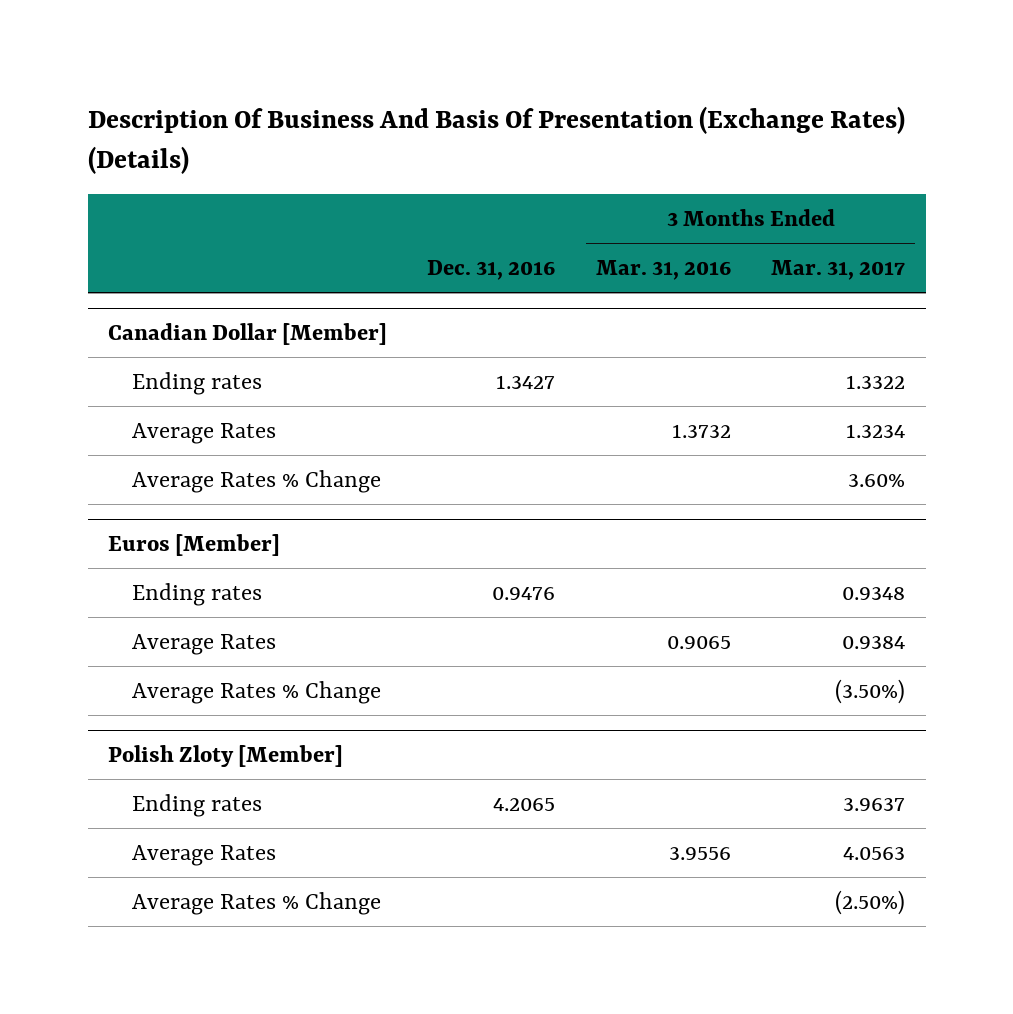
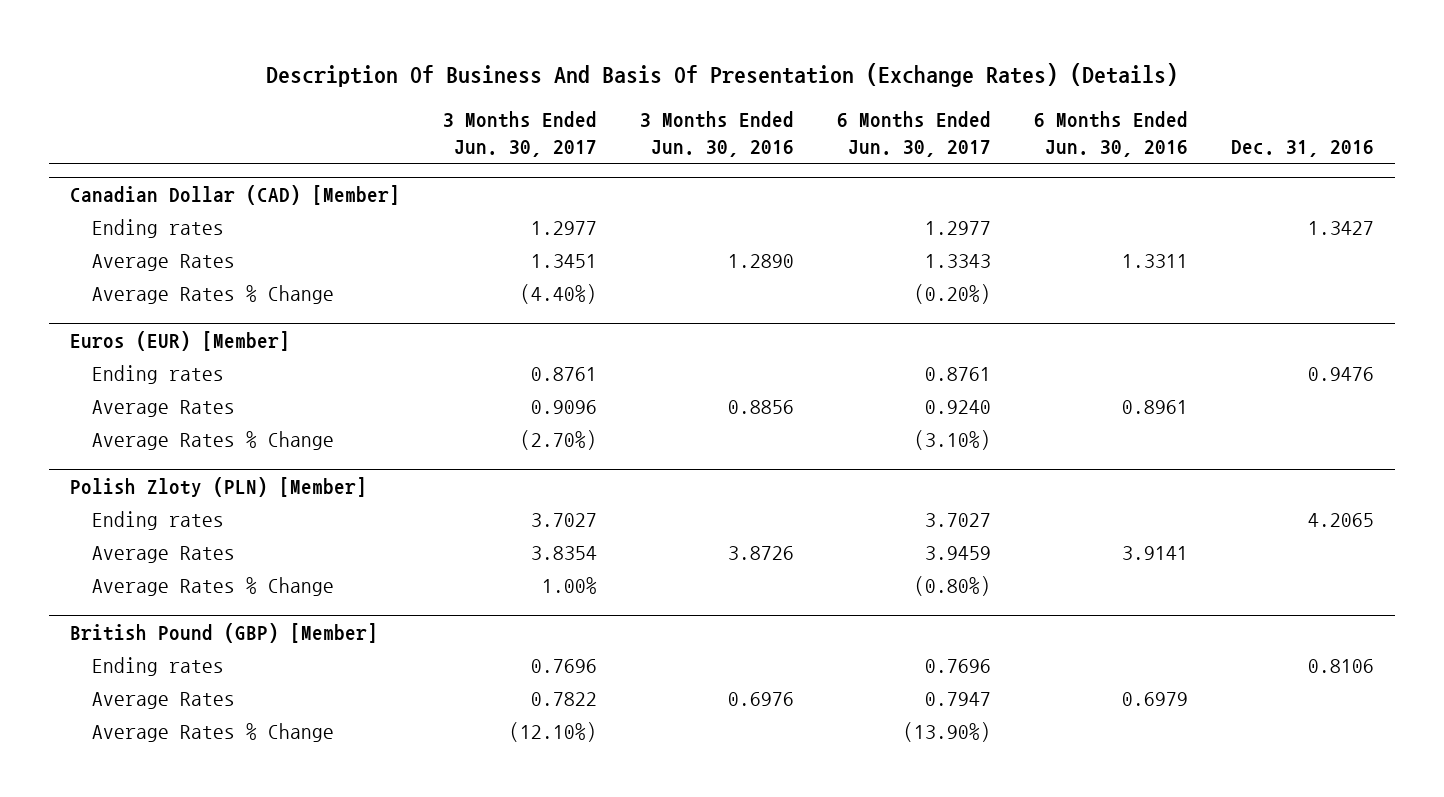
- | Dec. 31, 2016 | 3 Months Ended Mar. 31, 2016 | 3 Months Ended Mar. 31, 2017
+ | 3 Months Ended Jun. 30, 2017 | 3 Months Ended Jun. 30, 2016 | 6 Months Ended Jun. 30, 2017 | 6 Months Ended Jun. 30, 2016 | Dec. 31, 2016
- Canadian Dollar [Member]
+ Canadian Dollar (CAD) [Member]
- Euros [Member]
+ Euros (EUR) [Member]
- Polish Zloty [Member]
+ Polish Zloty (PLN) [Member]
+ British Pound (GBP) [Member]
+ Ending rates | 0.7696 | | 0.7696 | | 0.8106
+ Average Rates | 0.7822 | 0.6976 | 0.7947 | 0.6979 |
+ Average Rates % Change | (12.10%) | | (13.90%) | |

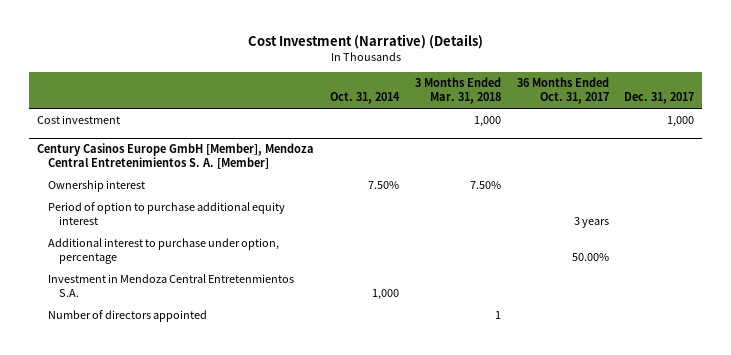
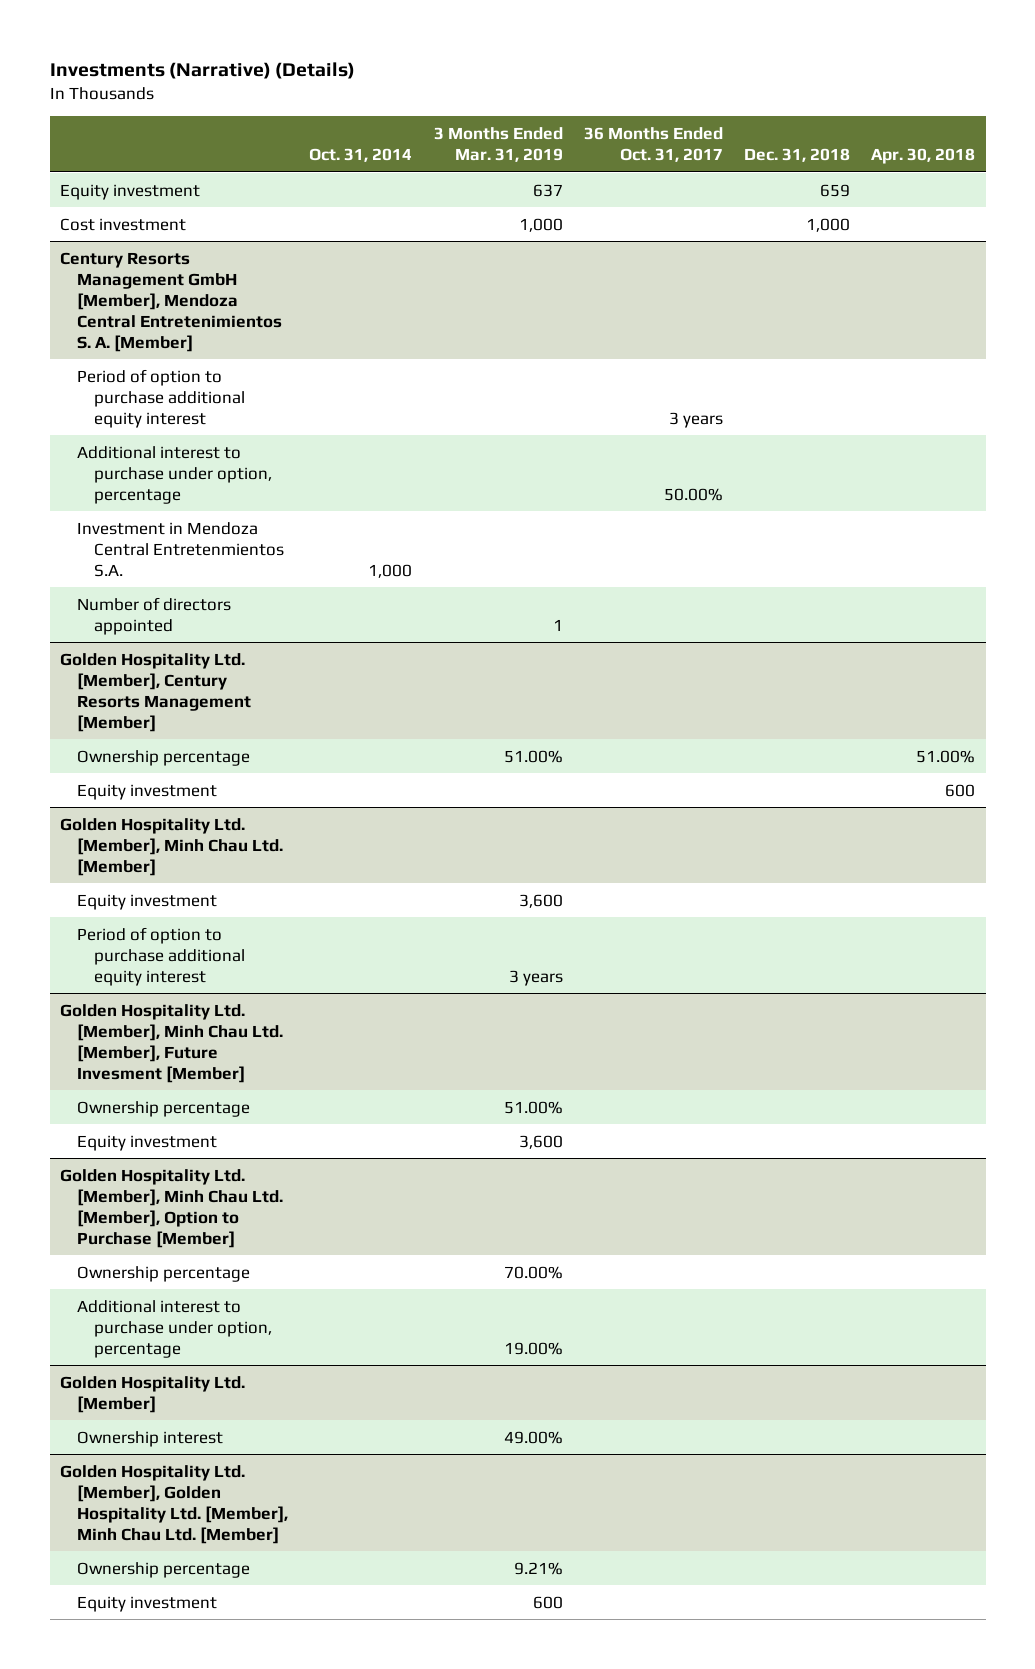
- Cost Investment (Narrative) (Details)
+ Investments (Narrative) (Details)
- | Oct. 31, 2014 | 3 Months Ended Mar. 31, 2018 | 36 Months Ended Oct. 31, 2017 | Dec. 31, 2017
+ | Oct. 31, 2014 | 3 Months Ended Mar. 31, 2019 | 36 Months Ended Oct. 31, 2017 | Dec. 31, 2018 | Apr. 30, 2018
+ Equity investment | | 637 | | 659 |
- Century Casinos Europe GmbH [Member], Mendoza Central Entretenimientos S. A. [Member]
- Ownership interest | 7.50% | 7.50% | |
+ Century Resorts Management GmbH [Member], Mendoza Central Entretenimientos S. A. [Member]
+ Golden Hospitality Ltd. [Member], Century Resorts Management [Member]
+ Ownership percentage | | 51.00% | | | 51.00%
+ Equity investment | | | | | 600
+ Golden Hospitality Ltd. [Member], Minh Chau Ltd. [Member]
+ Equity investment | | 3,600 | | |
+ Period of option to purchase additional equity interest | | 3 years | | |
+ Golden Hospitality Ltd. [Member], Minh Chau Ltd. [Member], Future Invesment [Member]
+ Ownership percentage | | 51.00% | | |
+ Equity investment | | 3,600 | | |
+ Golden Hospitality Ltd. [Member], Minh Chau Ltd. [Member], Option to Purchase [Member]
+ Ownership percentage | | 70.00% | | |
+ Additional interest to purchase under option, percentage | | 19.00% | | |
+ Golden Hospitality Ltd. [Member]
+ Ownership interest | | 49.00% | | |
+ Golden Hospitality Ltd. [Member], Golden Hospitality Ltd. [Member], Minh Chau Ltd. [Member]
+ Ownership percentage | | 9.21% | | |
+ Equity investment | | 600 | | |

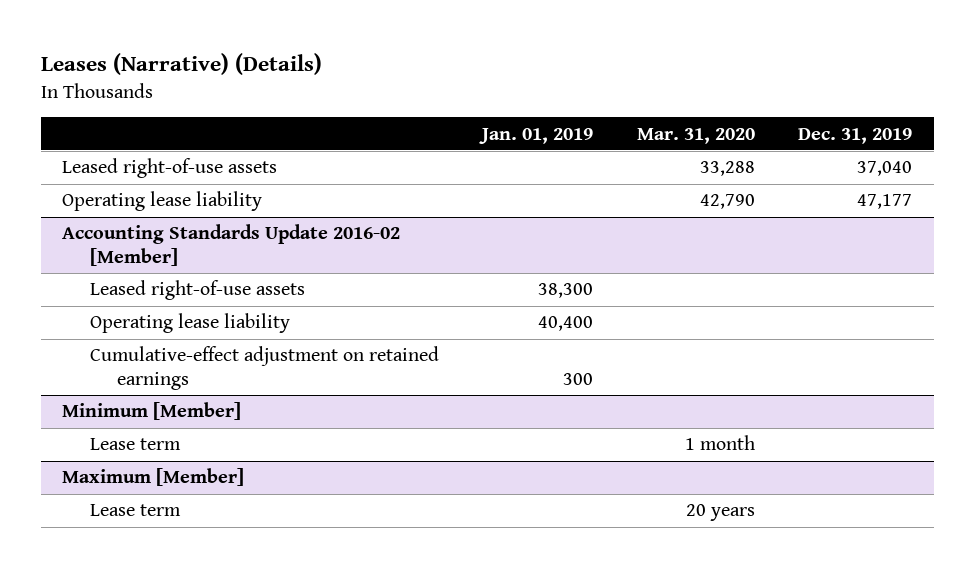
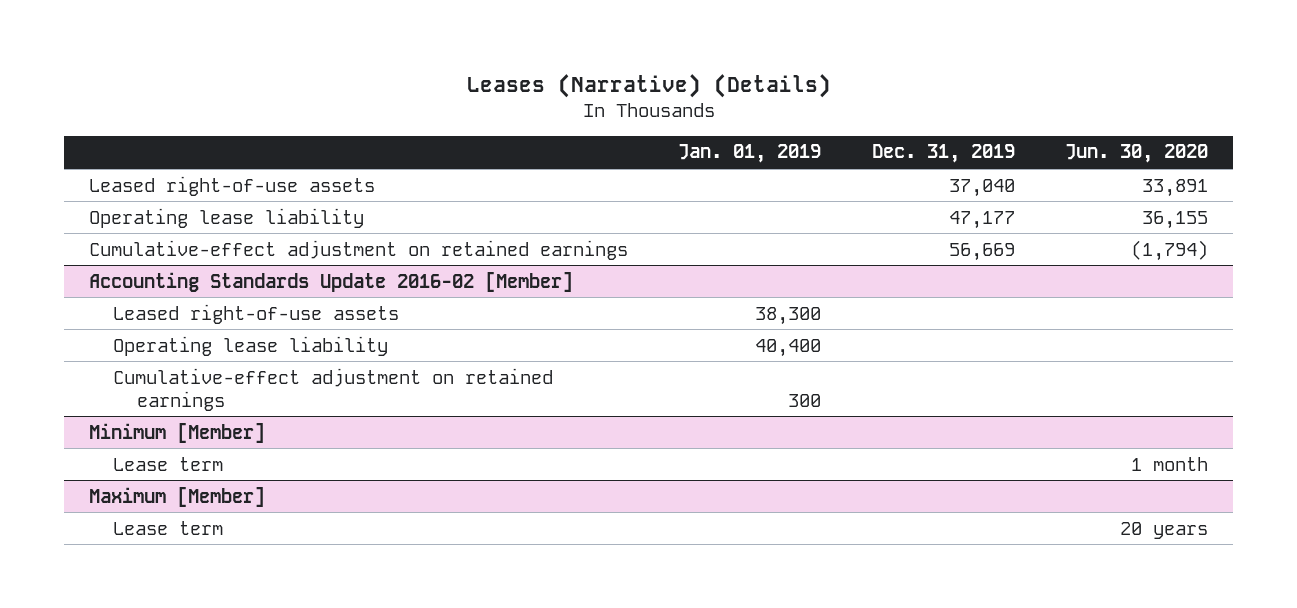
- | Jan. 01, 2019 | Mar. 31, 2020 | Dec. 31, 2019
+ | Jan. 01, 2019 | Dec. 31, 2019 | Jun. 30, 2020
+ Cumulative-effect adjustment on retained earnings | | 56,669 | (1,794)

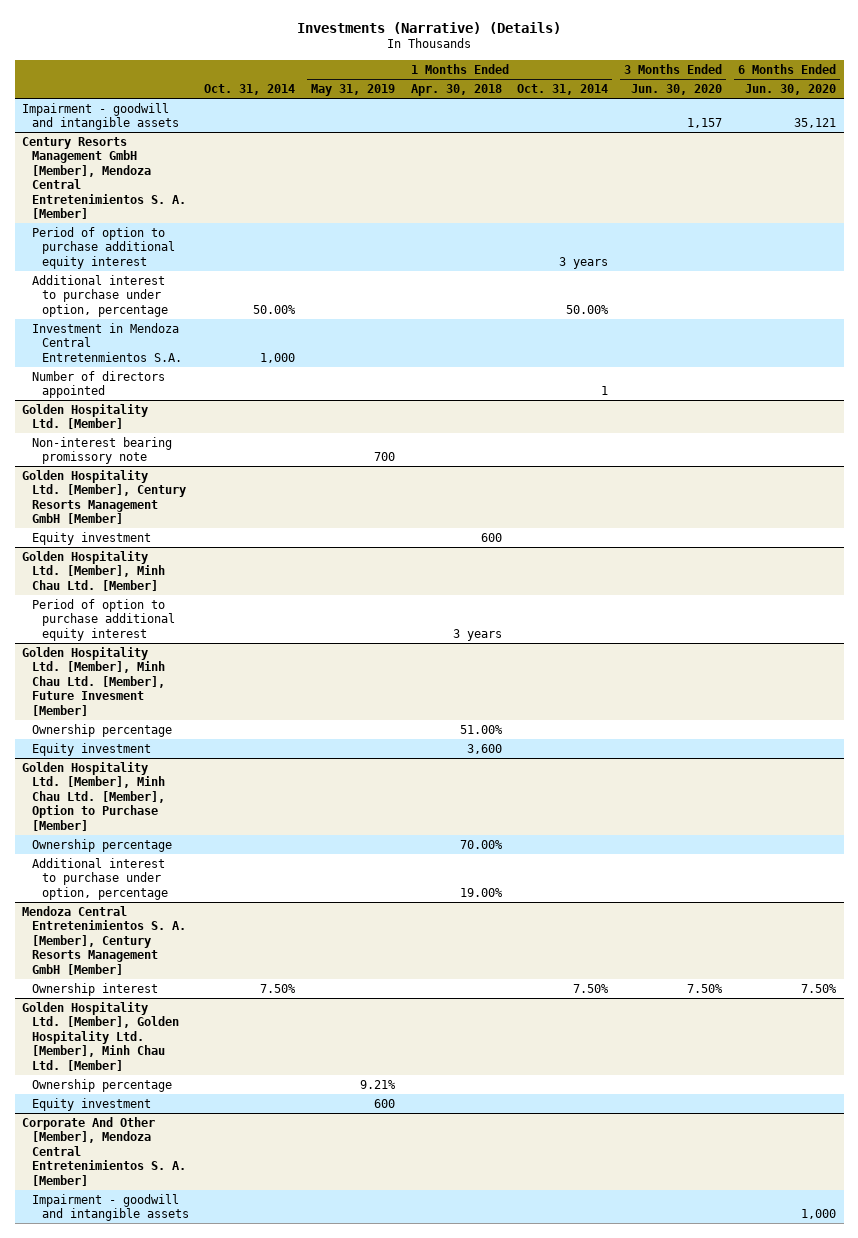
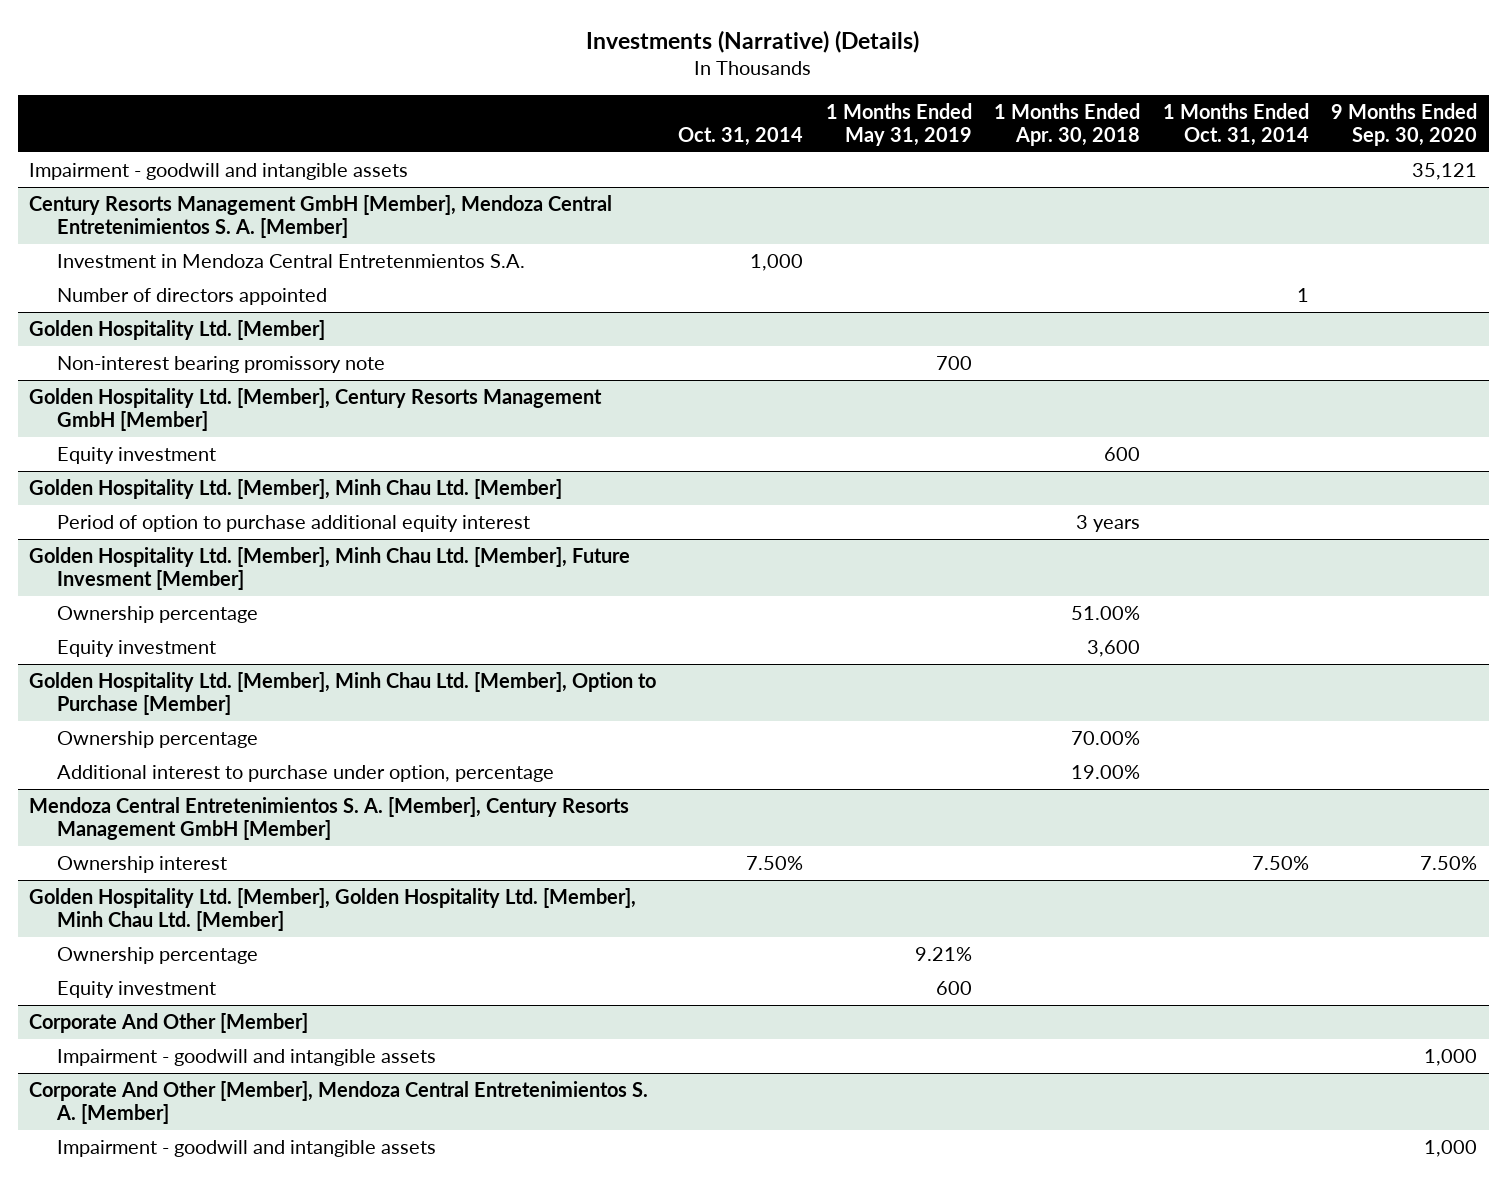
- | Oct. 31, 2014 | 1 Months Ended May 31, 2019 | 1 Months Ended Apr. 30, 2018 | 1 Months Ended Oct. 31, 2014 | 3 Months Ended Jun. 30, 2020 | 6 Months Ended Jun. 30, 2020
+ | Oct. 31, 2014 | 1 Months Ended May 31, 2019 | 1 Months Ended Apr. 30, 2018 | 1 Months Ended Oct. 31, 2014 | 9 Months Ended Sep. 30, 2020
@ Century Resorts Management GmbH [Member], Mendoza Central Entretenimientos S. A. [Member]
- Period of option to purchase additional equity interest | | | | 3 years | |
- Additional interest to purchase under option, percentage | 50.00% | | | 50.00% | |
+ Corporate And Other [Member]
+ Impairment - goodwill and intangible assets | | | | | 1,000

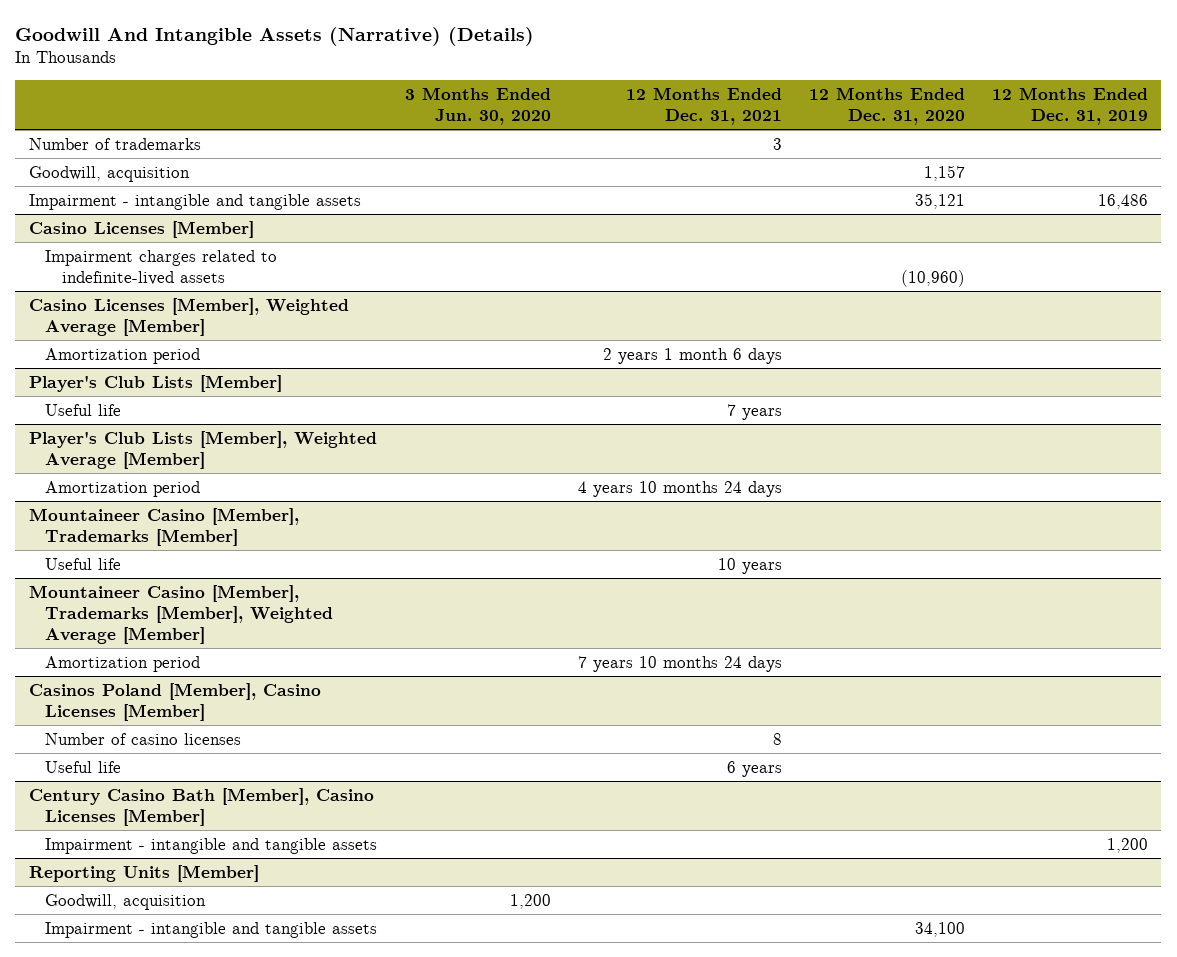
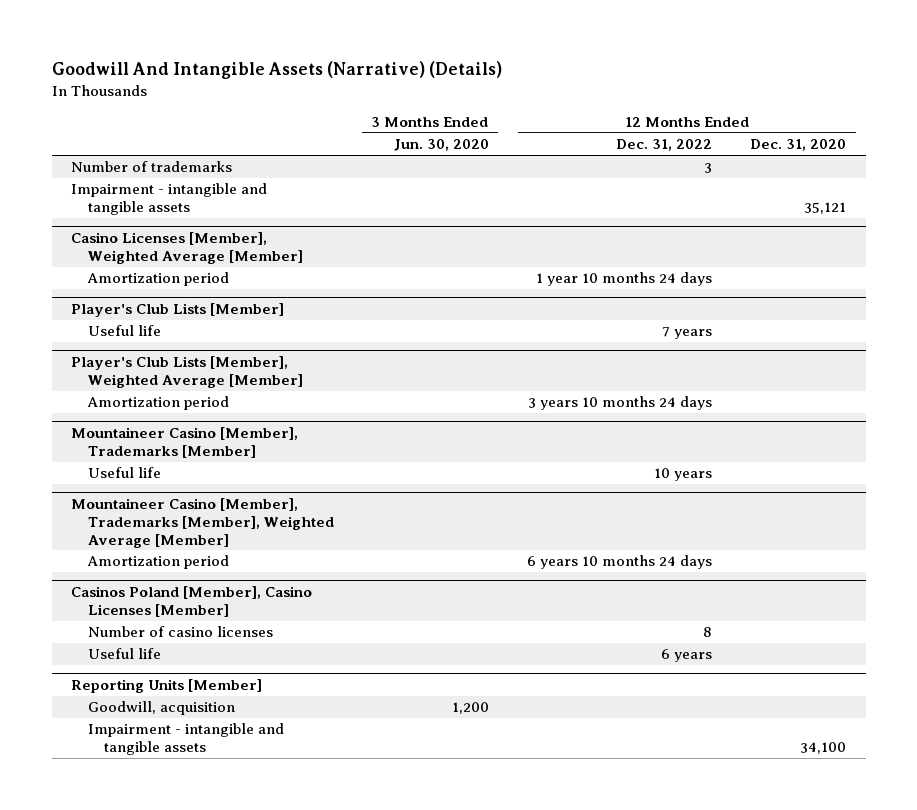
- | 3 Months Ended Jun. 30, 2020 | 12 Months Ended Dec. 31, 2021 | 12 Months Ended Dec. 31, 2020 | 12 Months Ended Dec. 31, 2019
+ | 3 Months Ended Jun. 30, 2020 | 12 Months Ended Dec. 31, 2022 | 12 Months Ended Dec. 31, 2020
- Goodwill, acquisition | | | 1,157 |
- Casino Licenses [Member]
- Impairment charges related to indefinite-lived assets | | | (10,960) |
- Century Casino Bath [Member], Casino Licenses [Member]
- Impairment - intangible and tangible assets | | | | 1,200

